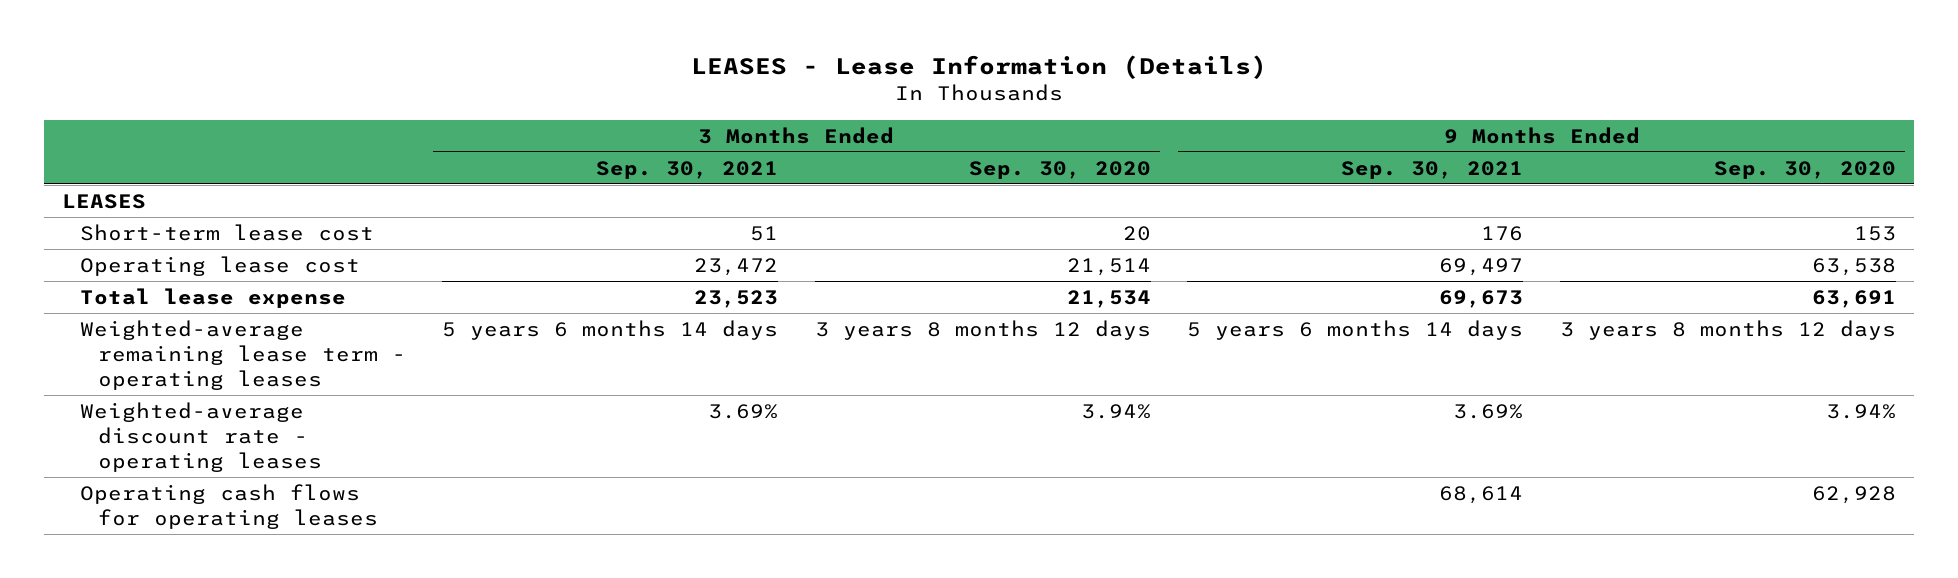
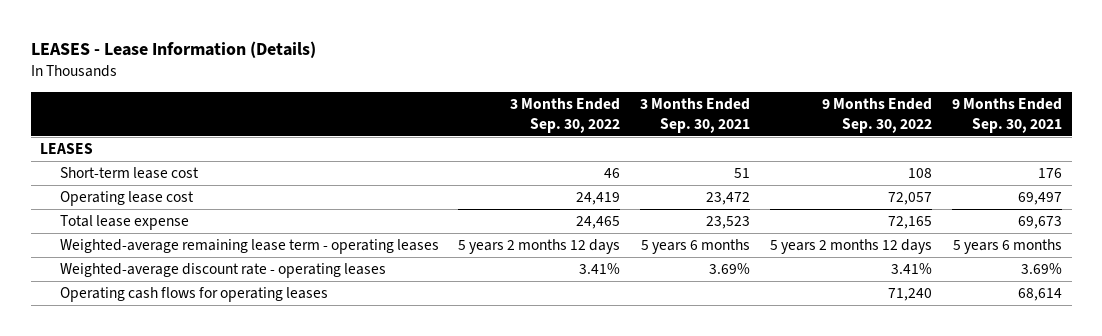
- | 3 Months Ended Sep. 30, 2021 | 3 Months Ended Sep. 30, 2020 | 9 Months Ended Sep. 30, 2021 | 9 Months Ended Sep. 30, 2020
+ | 3 Months Ended Sep. 30, 2022 | 3 Months Ended Sep. 30, 2021 | 9 Months Ended Sep. 30, 2022 | 9 Months Ended Sep. 30, 2021
- Weighted-average remaining lease term - operating leases | 5 years 6 months 14 days | 3 years 8 months 12 days | 5 years 6 months 14 days | 3 years 8 months 12 days
+ Weighted-average remaining lease term - operating leases | 5 years 2 months 12 days | 5 years 6 months | 5 years 2 months 12 days | 5 years 6 months

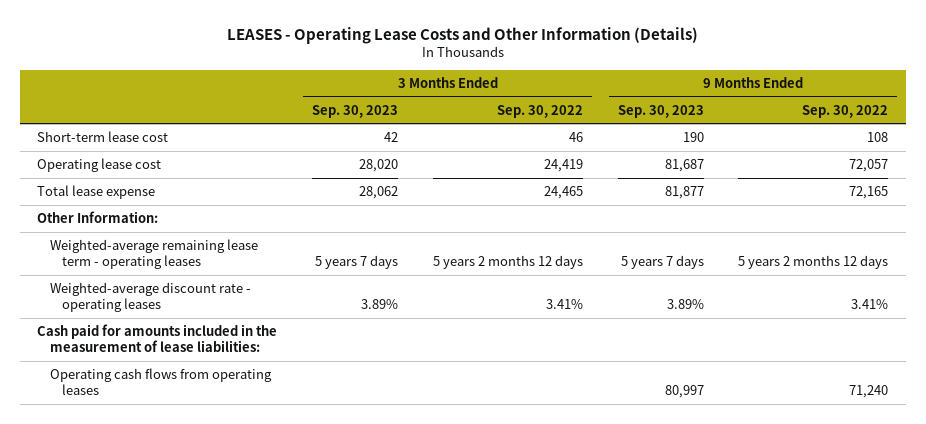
- LEASES - Lease Information (Details)
+ LEASES - Operating Lease Costs and Other Information (Details)
- | 3 Months Ended Sep. 30, 2022 | 3 Months Ended Sep. 30, 2021 | 9 Months Ended Sep. 30, 2022 | 9 Months Ended Sep. 30, 2021
+ | 3 Months Ended Sep. 30, 2023 | 3 Months Ended Sep. 30, 2022 | 9 Months Ended Sep. 30, 2023 | 9 Months Ended Sep. 30, 2022
- LEASES
+ Other Information:
- Operating cash flows for operating leases | | | 71,240 | 68,614
+ Cash paid for amounts included in the measurement of lease liabilities:
+ Operating cash flows from operating leases | | | 80,997 | 71,240

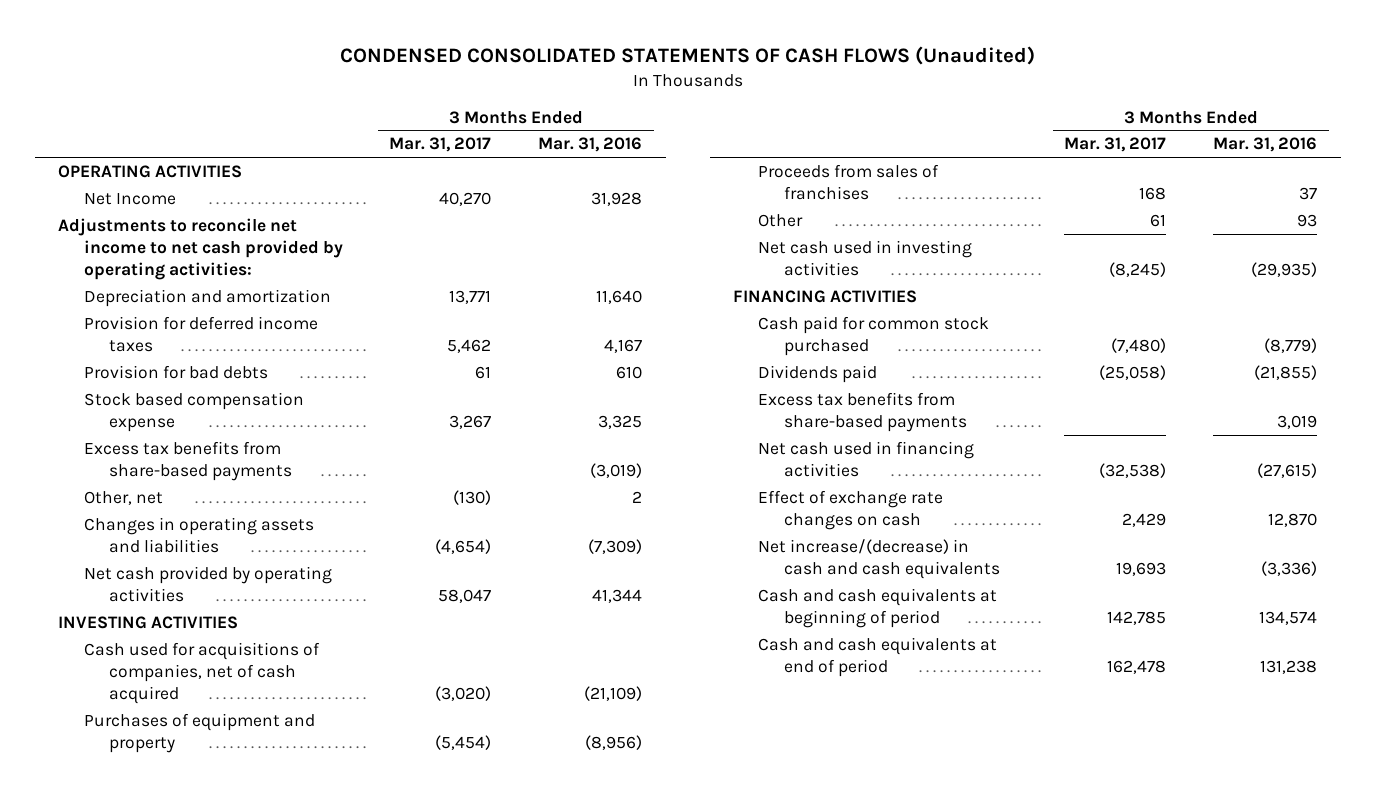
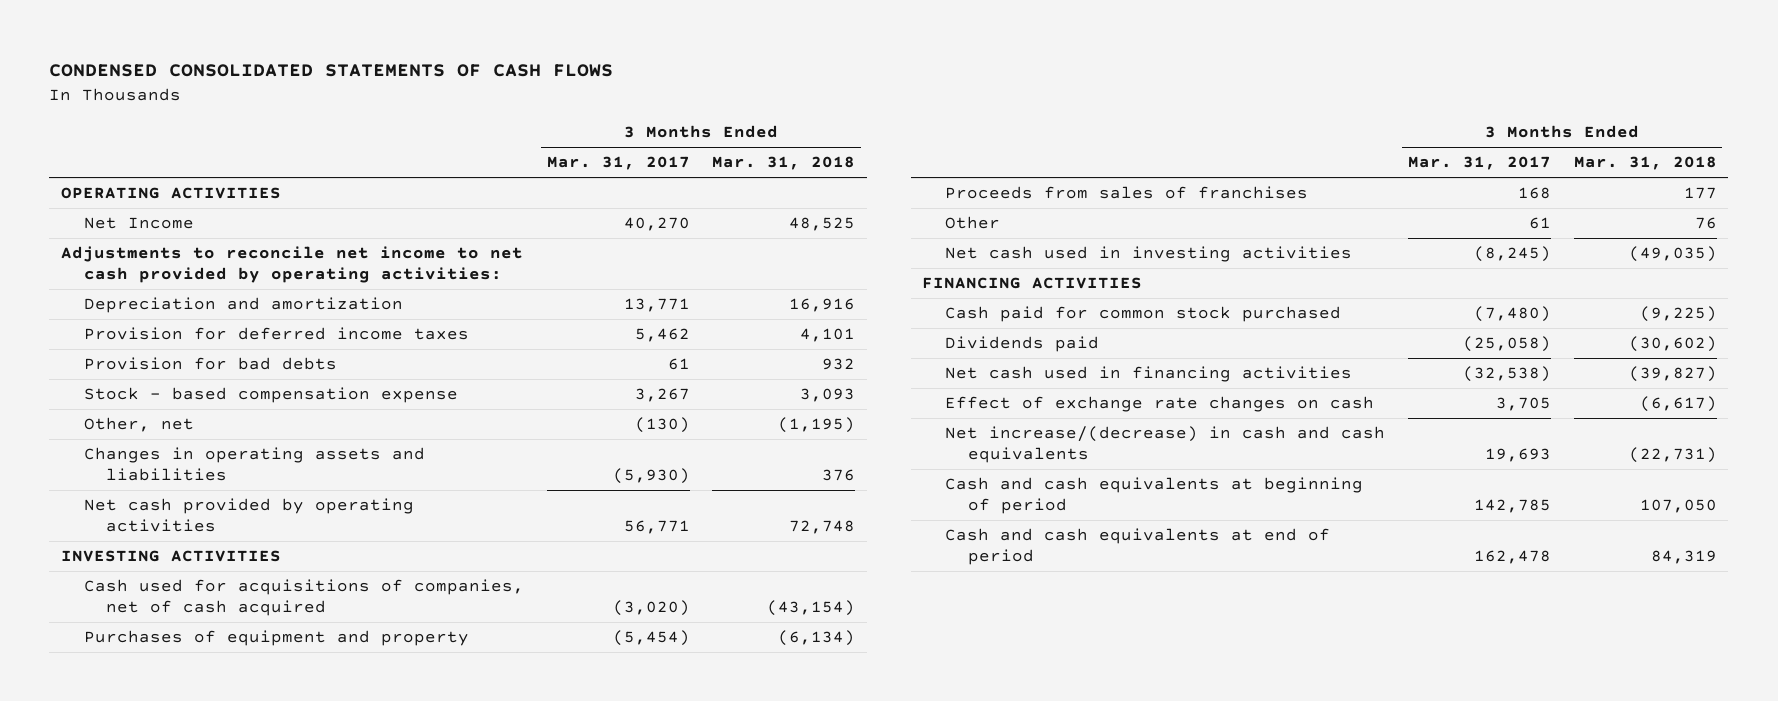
- CONDENSED CONSOLIDATED STATEMENTS OF CASH FLOWS (Unaudited)
+ CONDENSED CONSOLIDATED STATEMENTS OF CASH FLOWS
- | 3 Months Ended Mar. 31, 2017 | 3 Months Ended Mar. 31, 2016
+ | 3 Months Ended Mar. 31, 2017 | 3 Months Ended Mar. 31, 2018
- Stock based compensation expense | 3,267 | 3,325
- Excess tax benefits from share-based payments | | (3,019)
+ Stock - based compensation expense | 3,267 | 3,093
- Changes in operating assets and liabilities | (4,654) | (7,309)
- Net cash provided by operating activities | 58,047 | 41,344
+ Changes in operating assets and liabilities | (5,930) | 376
+ Net cash provided by operating activities | 56,771 | 72,748
- Excess tax benefits from share-based payments | | 3,019
- Effect of exchange rate changes on cash | 2,429 | 12,870
+ Effect of exchange rate changes on cash | 3,705 | (6,617)

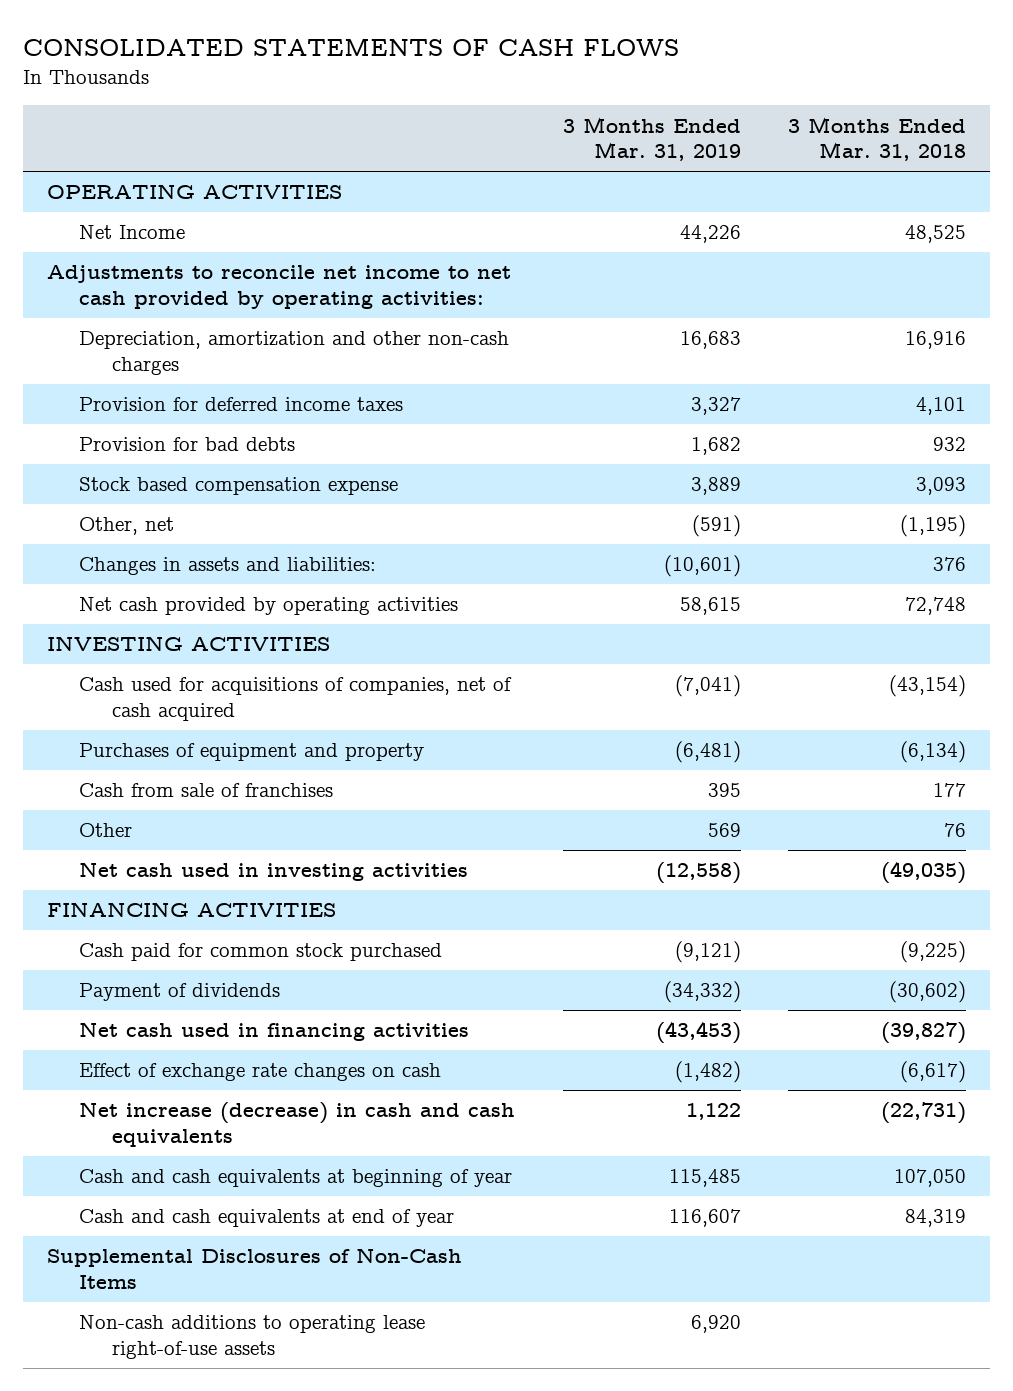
- CONDENSED CONSOLIDATED STATEMENTS OF CASH FLOWS
+ CONSOLIDATED STATEMENTS OF CASH FLOWS
- | 3 Months Ended Mar. 31, 2017 | 3 Months Ended Mar. 31, 2018
+ | 3 Months Ended Mar. 31, 2019 | 3 Months Ended Mar. 31, 2018
- Depreciation and amortization | 13,771 | 16,916
+ Depreciation, amortization and other non-cash charges | 16,683 | 16,916
- Stock - based compensation expense | 3,267 | 3,093
+ Stock based compensation expense | 3,889 | 3,093
- Changes in operating assets and liabilities | (5,930) | 376
+ Changes in assets and liabilities: | (10,601) | 376
- Proceeds from sales of franchises | 168 | 177
+ Cash from sale of franchises | 395 | 177
- Dividends paid | (25,058) | (30,602)
+ Payment of dividends | (34,332) | (30,602)
- Net increase/(decrease) in cash and cash equivalents | 19,693 | (22,731)
- Cash and cash equivalents at beginning of period | 142,785 | 107,050
- Cash and cash equivalents at end of period | 162,478 | 84,319
+ Net increase (decrease) in cash and cash equivalents | 1,122 | (22,731)
+ Cash and cash equivalents at beginning of year | 115,485 | 107,050
+ Cash and cash equivalents at end of year | 116,607 | 84,319
+ Supplemental Disclosures of Non-Cash Items
+ Non-cash additions to operating lease right-of-use assets | 6,920 |

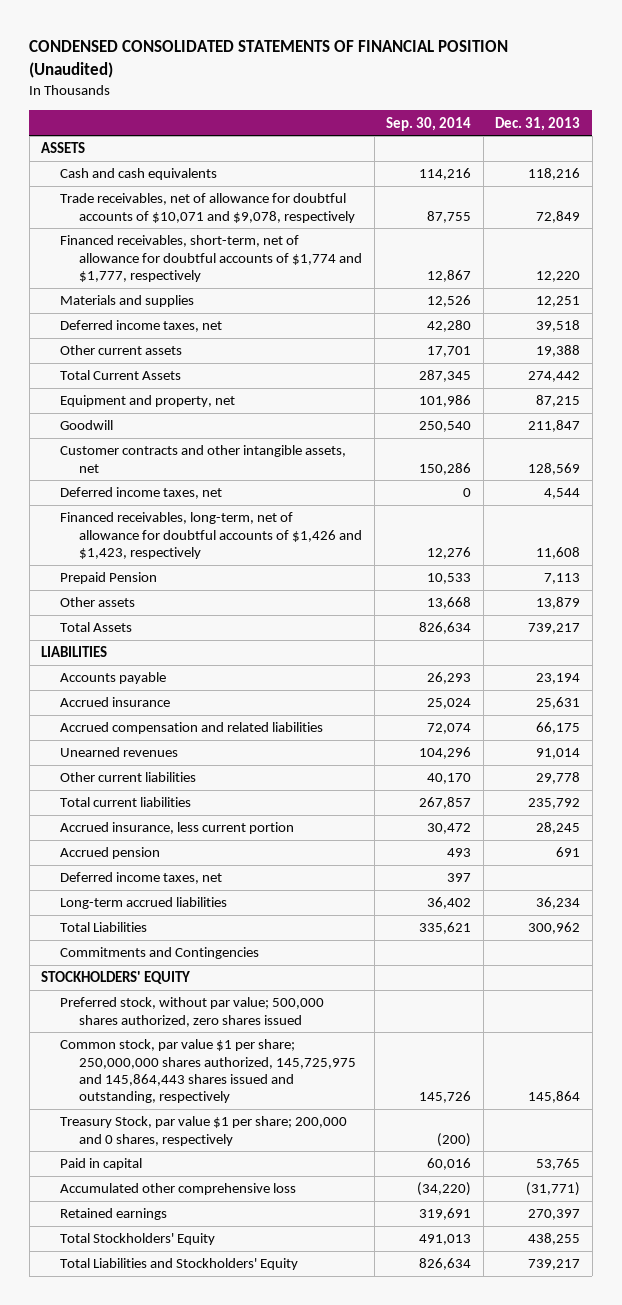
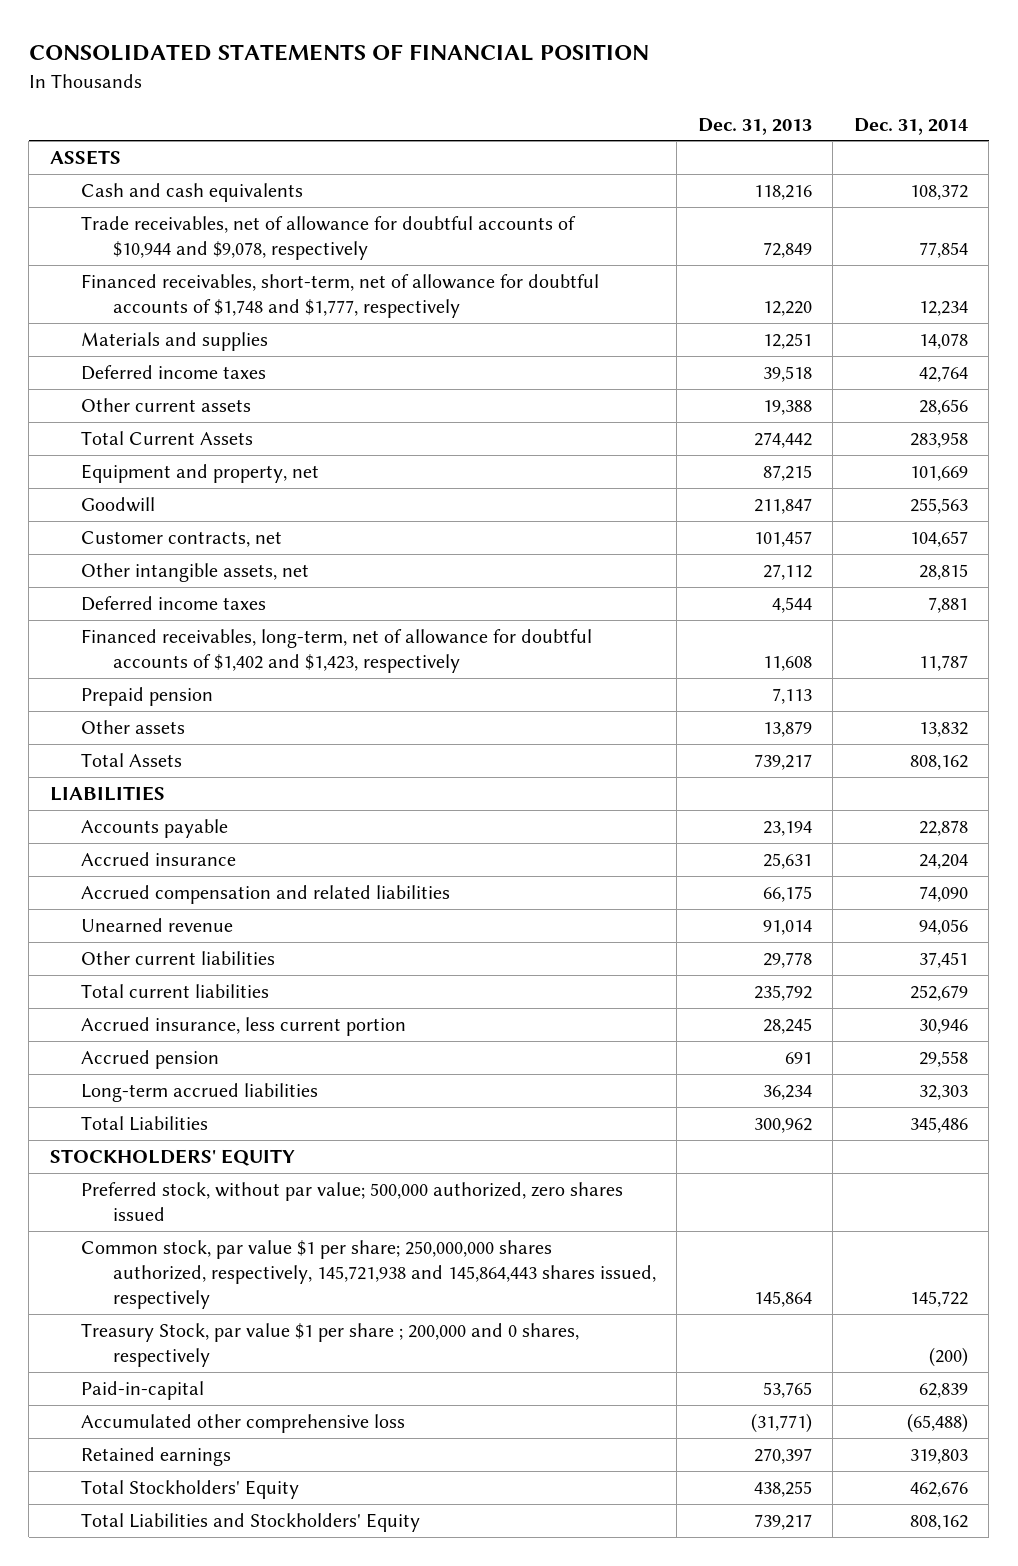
- CONDENSED CONSOLIDATED STATEMENTS OF FINANCIAL POSITION (Unaudited)
+ CONSOLIDATED STATEMENTS OF FINANCIAL POSITION
- | Sep. 30, 2014 | Dec. 31, 2013
+ | Dec. 31, 2013 | Dec. 31, 2014
- Trade receivables, net of allowance for doubtful accounts of $10,071 and $9,078, respectively | 87,755 | 72,849
- Financed receivables, short-term, net of allowance for doubtful accounts of $1,774 and $1,777, respectively | 12,867 | 12,220
+ Trade receivables, net of allowance for doubtful accounts of $10,944 and $9,078, respectively | 72,849 | 77,854
+ Financed receivables, short-term, net of allowance for doubtful accounts of $1,748 and $1,777, respectively | 12,220 | 12,234
- Deferred income taxes, net | 42,280 | 39,518
+ Deferred income taxes | 39,518 | 42,764
- Customer contracts and other intangible assets, net | 150,286 | 128,569
- Deferred income taxes, net | 0 | 4,544
- Financed receivables, long-term, net of allowance for doubtful accounts of $1,426 and $1,423, respectively | 12,276 | 11,608
- Prepaid Pension | 10,533 | 7,113
+ Customer contracts, net | 101,457 | 104,657
+ Other intangible assets, net | 27,112 | 28,815
+ Deferred income taxes | 4,544 | 7,881
+ Financed receivables, long-term, net of allowance for doubtful accounts of $1,402 and $1,423, respectively | 11,608 | 11,787
+ Prepaid pension | 7,113 |
- Unearned revenues | 104,296 | 91,014
+ Unearned revenue | 91,014 | 94,056
- Deferred income taxes, net | 397 |
- Commitments and Contingencies
- Preferred stock, without par value; 500,000 shares authorized, zero shares issued
- Common stock, par value $1 per share; 250,000,000 shares authorized, 145,725,975 and 145,864,443 shares issued and outstanding, respectively | 145,726 | 145,864
- Treasury Stock, par value $1 per share; 200,000 and 0 shares, respectively | (200) |
- Paid in capital | 60,016 | 53,765
+ Preferred stock, without par value; 500,000 authorized, zero shares issued
+ Common stock, par value $1 per share; 250,000,000 shares authorized, respectively, 145,721,938 and 145,864,443 shares issued, respectively | 145,864 | 145,722
+ Treasury Stock, par value $1 per share ; 200,000 and 0 shares, respectively | | (200)
+ Paid-in-capital | 53,765 | 62,839

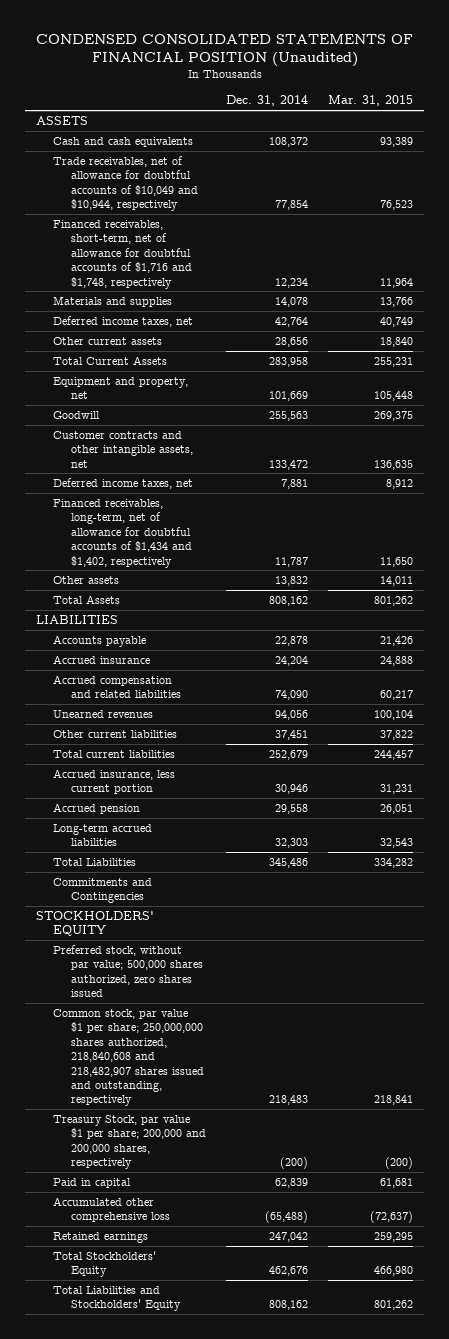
- CONSOLIDATED STATEMENTS OF FINANCIAL POSITION
+ CONDENSED CONSOLIDATED STATEMENTS OF FINANCIAL POSITION (Unaudited)
- | Dec. 31, 2013 | Dec. 31, 2014
+ | Dec. 31, 2014 | Mar. 31, 2015
- Trade receivables, net of allowance for doubtful accounts of $10,944 and $9,078, respectively | 72,849 | 77,854
- Financed receivables, short-term, net of allowance for doubtful accounts of $1,748 and $1,777, respectively | 12,220 | 12,234
+ Trade receivables, net of allowance for doubtful accounts of $10,049 and $10,944, respectively | 77,854 | 76,523
+ Financed receivables, short-term, net of allowance for doubtful accounts of $1,716 and $1,748, respectively | 12,234 | 11,964
- Deferred income taxes | 39,518 | 42,764
+ Deferred income taxes, net | 42,764 | 40,749
- Customer contracts, net | 101,457 | 104,657
- Other intangible assets, net | 27,112 | 28,815
- Deferred income taxes | 4,544 | 7,881
- Financed receivables, long-term, net of allowance for doubtful accounts of $1,402 and $1,423, respectively | 11,608 | 11,787
- Prepaid pension | 7,113 |
+ Customer contracts and other intangible assets, net | 133,472 | 136,635
+ Deferred income taxes, net | 7,881 | 8,912
+ Financed receivables, long-term, net of allowance for doubtful accounts of $1,434 and $1,402, respectively | 11,787 | 11,650
- Unearned revenue | 91,014 | 94,056
+ Unearned revenues | 94,056 | 100,104
+ Commitments and Contingencies
- Preferred stock, without par value; 500,000 authorized, zero shares issued
- Common stock, par value $1 per share; 250,000,000 shares authorized, respectively, 145,721,938 and 145,864,443 shares issued, respectively | 145,864 | 145,722
- Treasury Stock, par value $1 per share ; 200,000 and 0 shares, respectively | | (200)
- Paid-in-capital | 53,765 | 62,839
+ Preferred stock, without par value; 500,000 shares authorized, zero shares issued
+ Common stock, par value $1 per share; 250,000,000 shares authorized, 218,840,608 and 218,482,907 shares issued and outstanding, respectively | 218,483 | 218,841
+ Treasury Stock, par value $1 per share; 200,000 and 200,000 shares, respectively | (200) | (200)
+ Paid in capital | 62,839 | 61,681
- Retained earnings | 270,397 | 319,803
+ Retained earnings | 247,042 | 259,295

